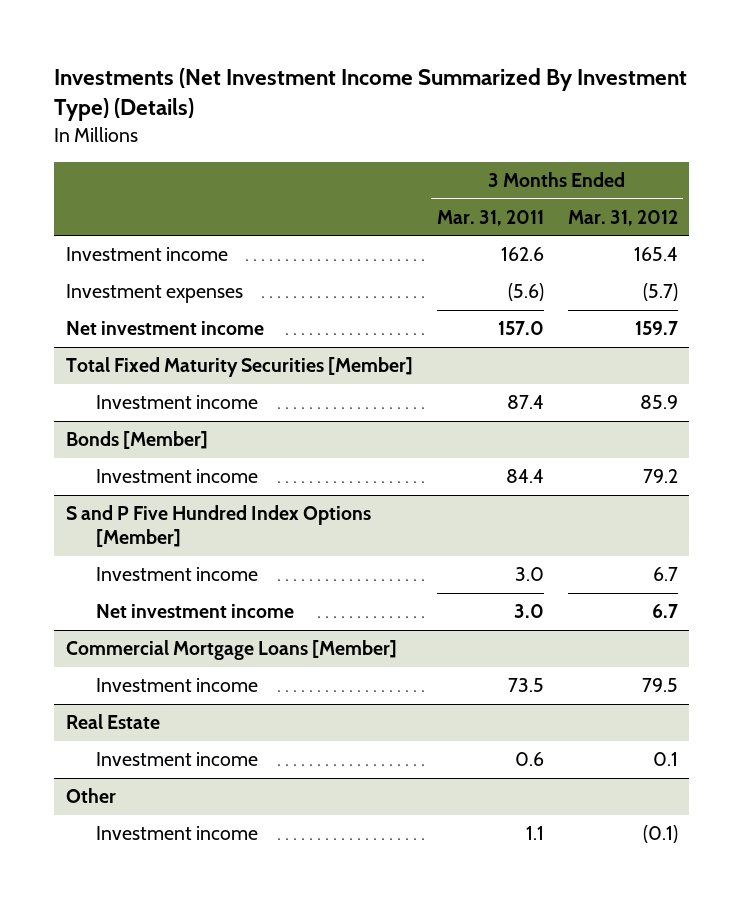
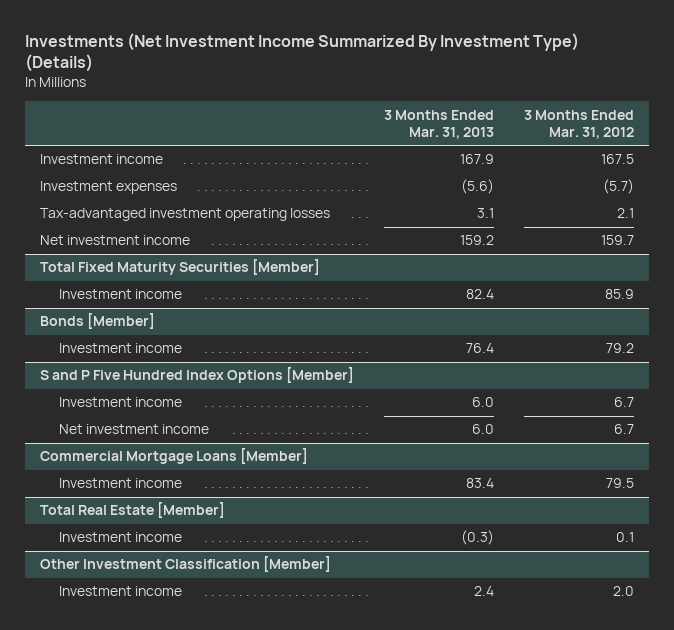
- | 3 Months Ended Mar. 31, 2011 | 3 Months Ended Mar. 31, 2012
+ | 3 Months Ended Mar. 31, 2013 | 3 Months Ended Mar. 31, 2012
- Investment income | 162.6 | 165.4
+ Investment income | 167.9 | 167.5
+ Tax-advantaged investment operating losses | 3.1 | 2.1
- Real Estate
+ Total Real Estate [Member]
- Other
- Investment income | 1.1 | (0.1)
+ Other Investment Classification [Member]
+ Investment income | 2.4 | 2.0

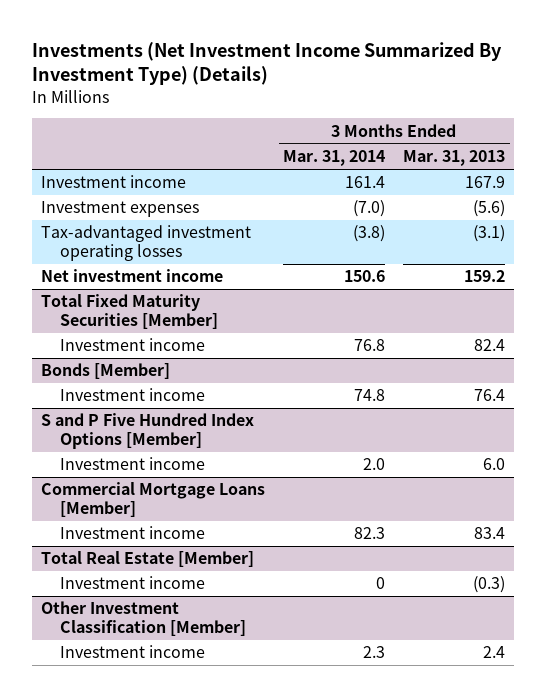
- | 3 Months Ended Mar. 31, 2013 | 3 Months Ended Mar. 31, 2012
+ | 3 Months Ended Mar. 31, 2014 | 3 Months Ended Mar. 31, 2013
- Tax-advantaged investment operating losses | 3.1 | 2.1
+ Tax-advantaged investment operating losses | (3.8) | (3.1)
@ S and P Five Hundred Index Options [Member]
- Net investment income | 6.0 | 6.7

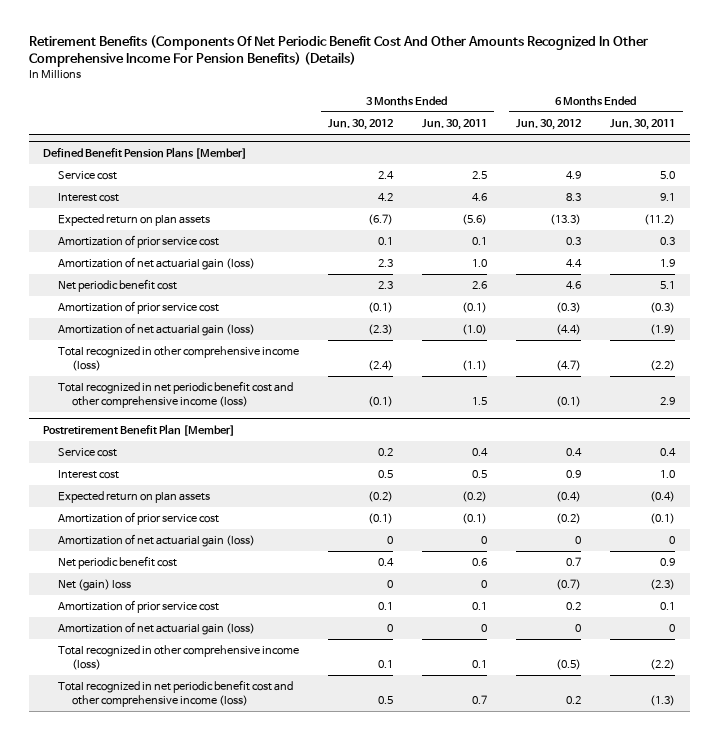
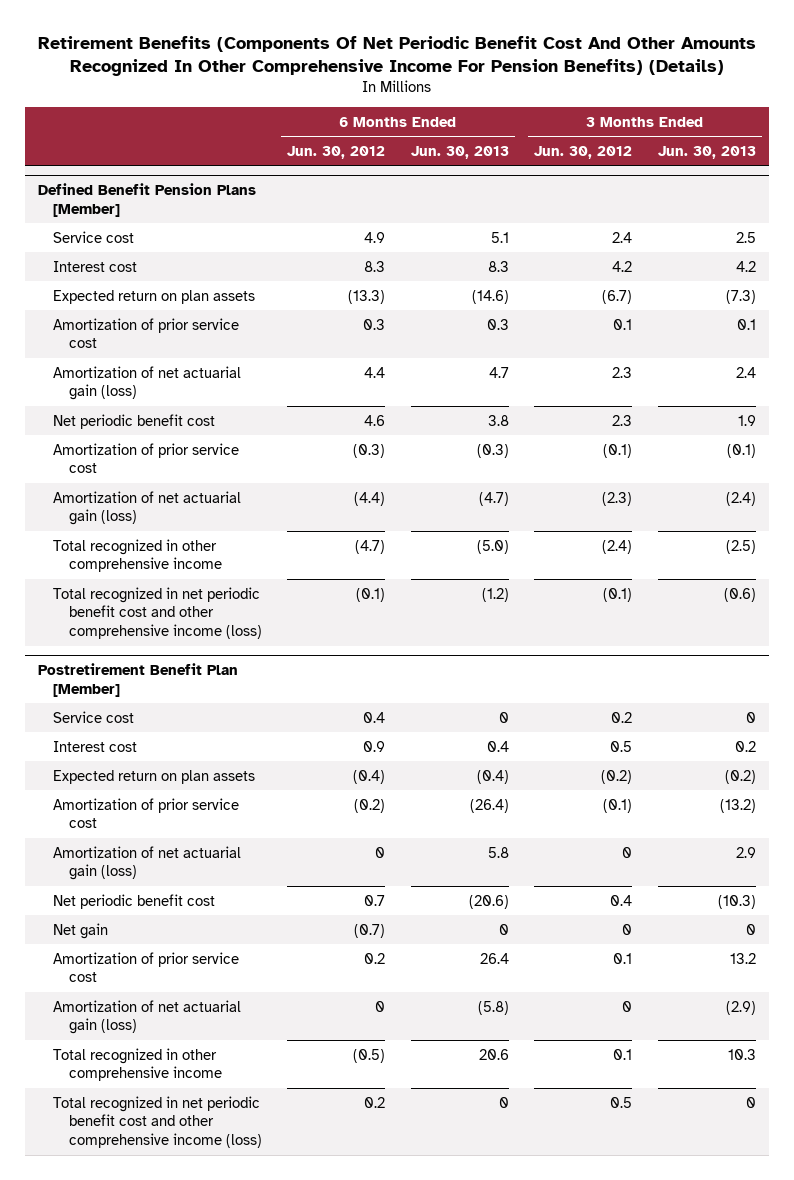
- | 3 Months Ended Jun. 30, 2012 | 3 Months Ended Jun. 30, 2011 | 6 Months Ended Jun. 30, 2012 | 6 Months Ended Jun. 30, 2011
+ | 6 Months Ended Jun. 30, 2012 | 6 Months Ended Jun. 30, 2013 | 3 Months Ended Jun. 30, 2012 | 3 Months Ended Jun. 30, 2013
@ Defined Benefit Pension Plans [Member]
- Total recognized in other comprehensive income (loss) | (2.4) | (1.1) | (4.7) | (2.2)
+ Total recognized in other comprehensive income | (4.7) | (5.0) | (2.4) | (2.5)
@ Postretirement Benefit Plan [Member]
- Net (gain) loss | 0 | 0 | (0.7) | (2.3)
+ Net gain | (0.7) | 0 | 0 | 0
- Total recognized in other comprehensive income (loss) | 0.1 | 0.1 | (0.5) | (2.2)
+ Total recognized in other comprehensive income | (0.5) | 20.6 | 0.1 | 10.3

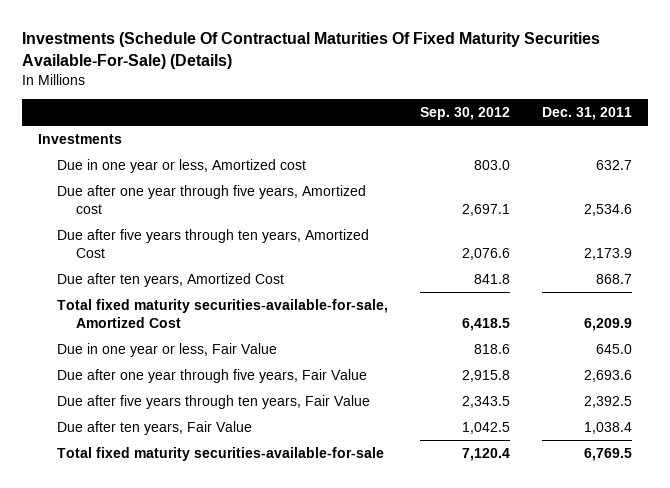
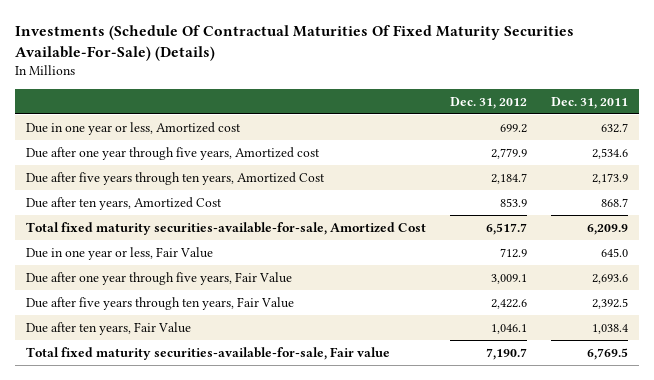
- | Sep. 30, 2012 | Dec. 31, 2011
+ | Dec. 31, 2012 | Dec. 31, 2011
- Investments
- Total fixed maturity securities-available-for-sale | 7,120.4 | 6,769.5
+ Total fixed maturity securities-available-for-sale, Fair value | 7,190.7 | 6,769.5

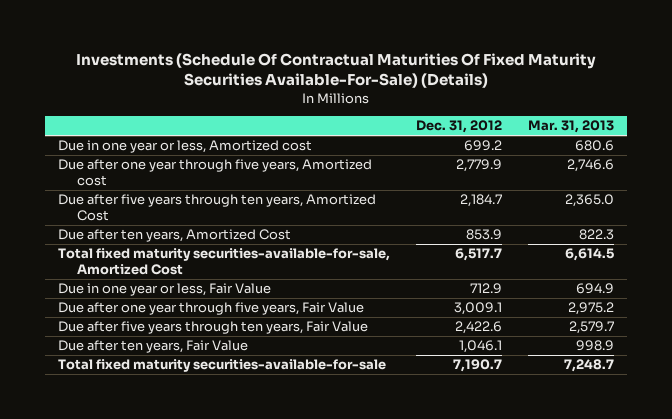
- | Dec. 31, 2012 | Dec. 31, 2011
+ | Dec. 31, 2012 | Mar. 31, 2013
- Total fixed maturity securities-available-for-sale, Fair value | 7,190.7 | 6,769.5
+ Total fixed maturity securities-available-for-sale | 7,190.7 | 7,248.7

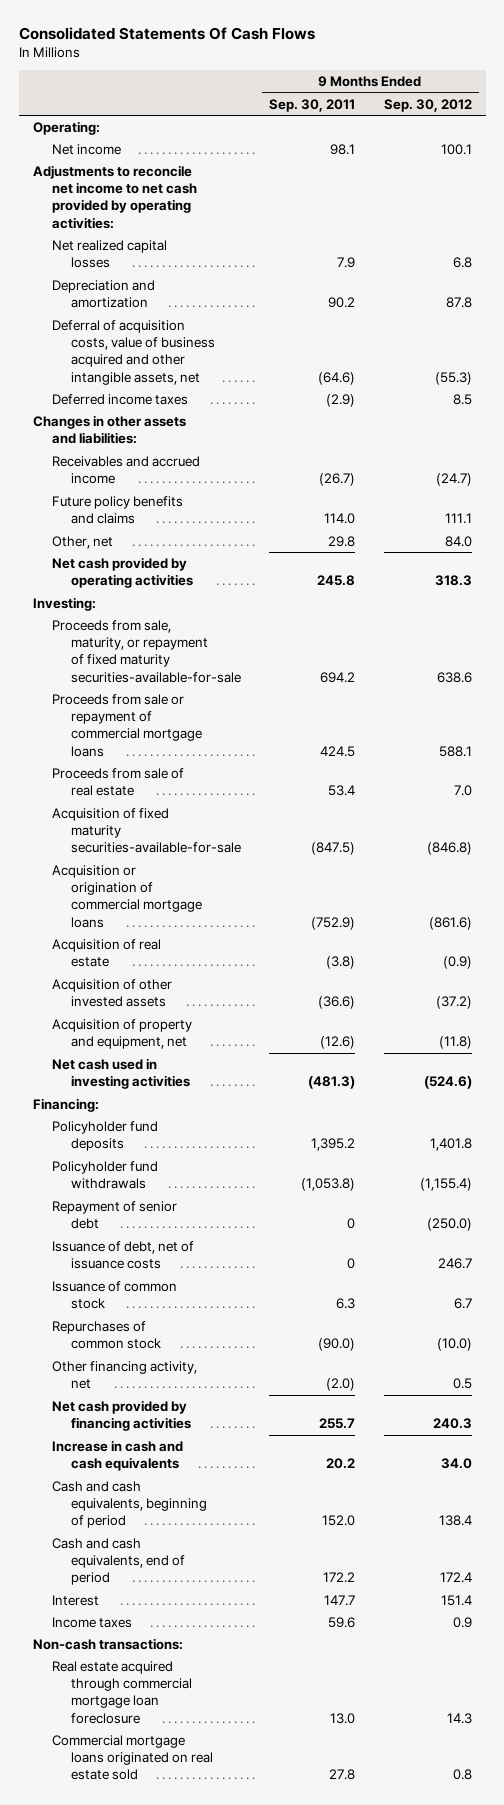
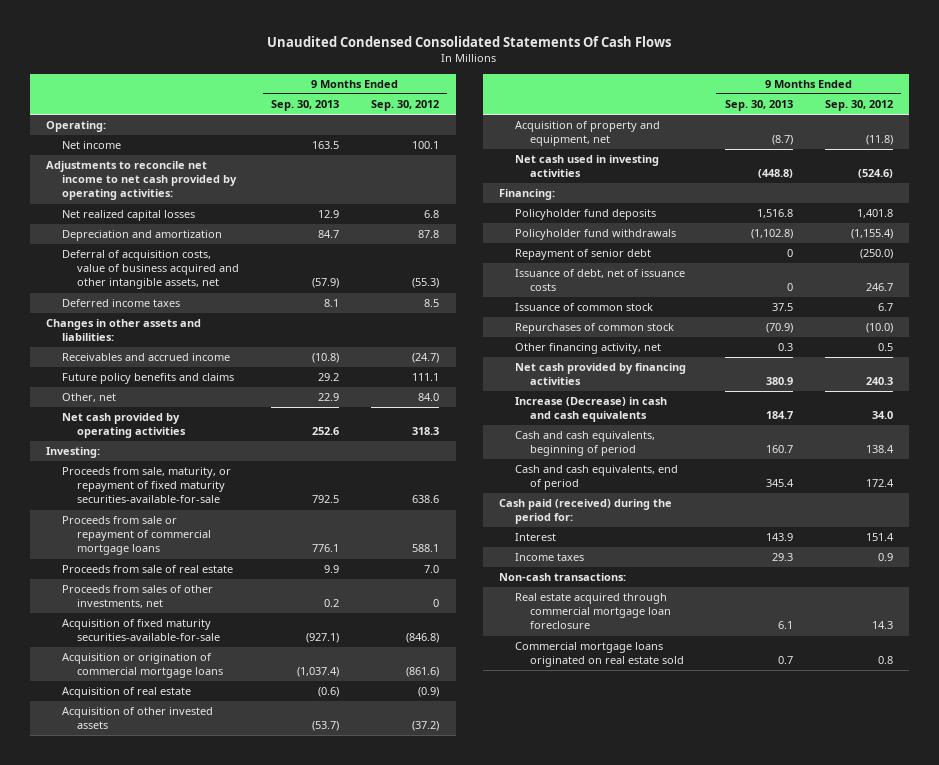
- Consolidated Statements Of Cash Flows
+ Unaudited Condensed Consolidated Statements Of Cash Flows
- | 9 Months Ended Sep. 30, 2011 | 9 Months Ended Sep. 30, 2012
+ | 9 Months Ended Sep. 30, 2013 | 9 Months Ended Sep. 30, 2012
+ Proceeds from sales of other investments, net | 0.2 | 0
- Increase in cash and cash equivalents | 20.2 | 34.0
+ Increase (Decrease) in cash and cash equivalents | 184.7 | 34.0
+ Cash paid (received) during the period for:

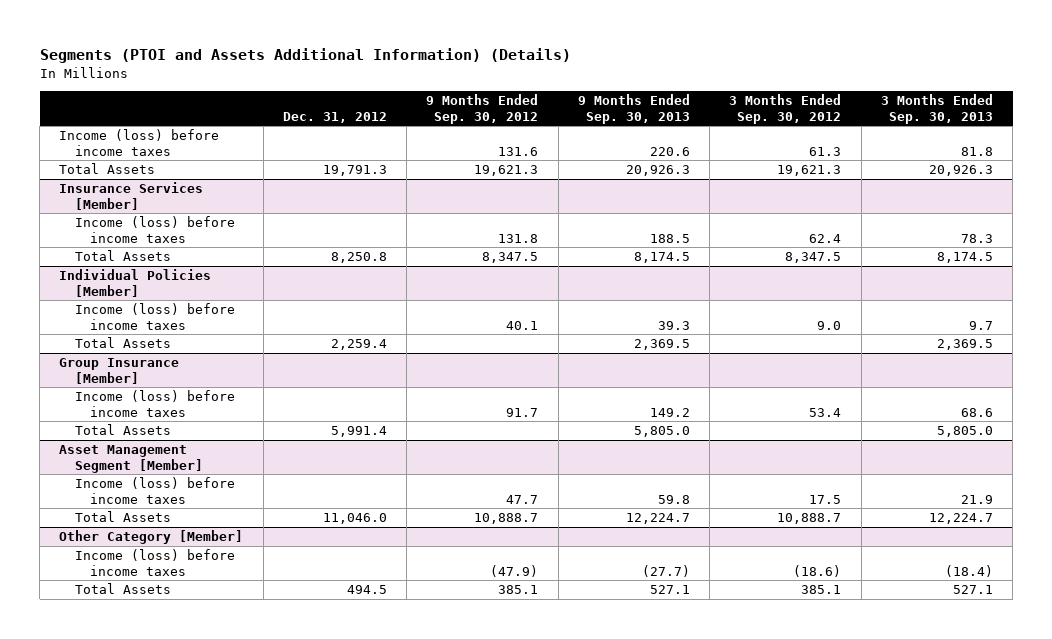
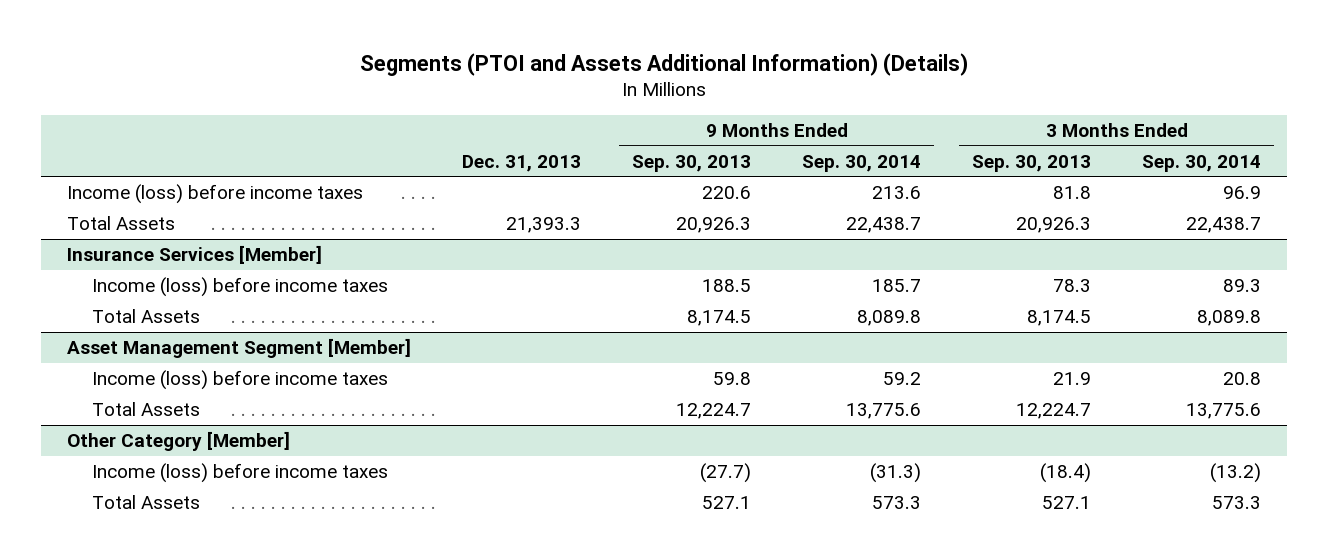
- | Dec. 31, 2012 | 9 Months Ended Sep. 30, 2012 | 9 Months Ended Sep. 30, 2013 | 3 Months Ended Sep. 30, 2012 | 3 Months Ended Sep. 30, 2013
+ | Dec. 31, 2013 | 9 Months Ended Sep. 30, 2013 | 9 Months Ended Sep. 30, 2014 | 3 Months Ended Sep. 30, 2013 | 3 Months Ended Sep. 30, 2014
- Individual Policies [Member]
- Income (loss) before income taxes | | 40.1 | 39.3 | 9.0 | 9.7
- Total Assets | 2,259.4 | | 2,369.5 | | 2,369.5
- Group Insurance [Member]
- Income (loss) before income taxes | | 91.7 | 149.2 | 53.4 | 68.6
- Total Assets | 5,991.4 | | 5,805.0 | | 5,805.0

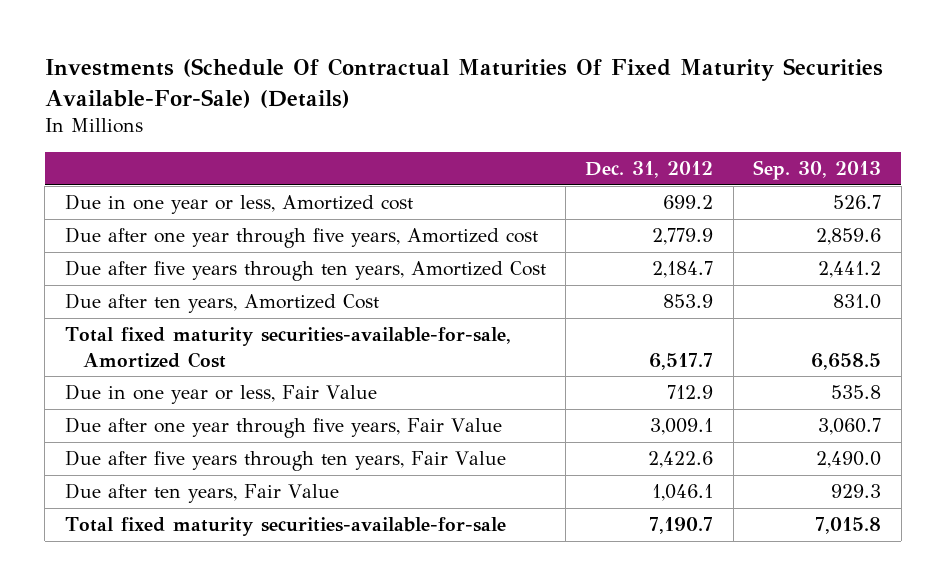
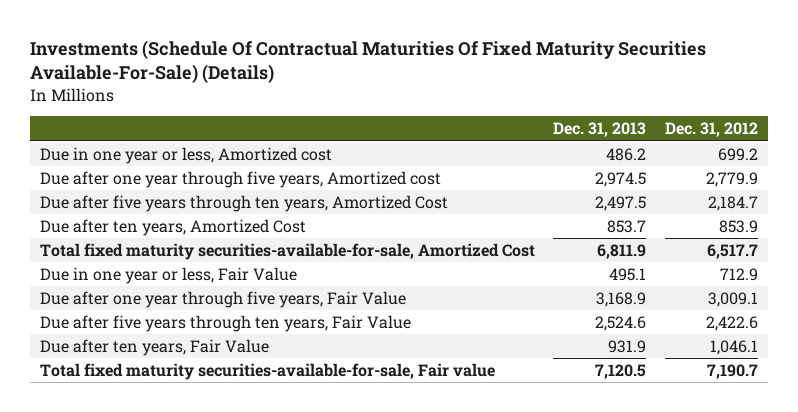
- | Dec. 31, 2012 | Sep. 30, 2013
+ | Dec. 31, 2013 | Dec. 31, 2012
- Total fixed maturity securities-available-for-sale | 7,190.7 | 7,015.8
+ Total fixed maturity securities-available-for-sale, Fair value | 7,120.5 | 7,190.7

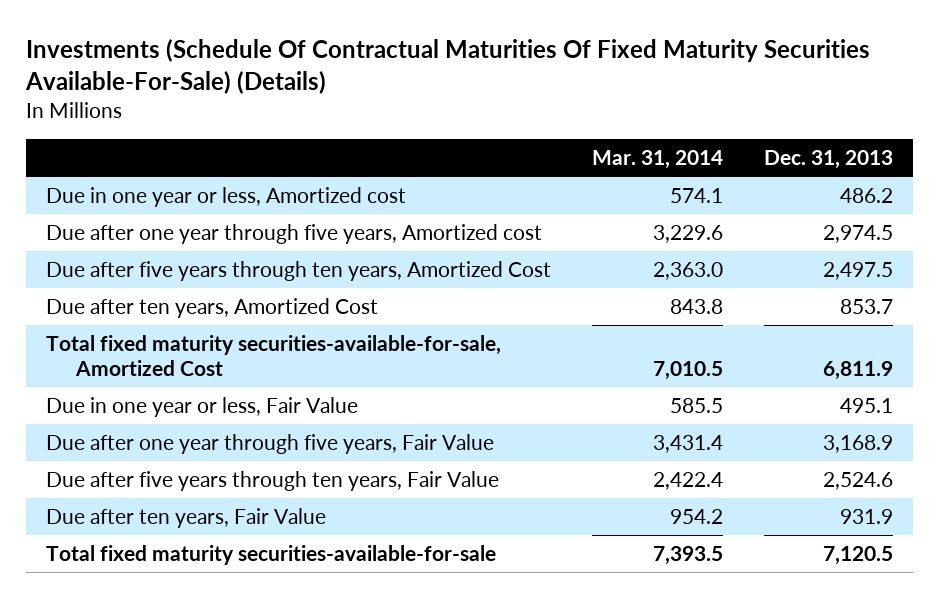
- | Dec. 31, 2013 | Dec. 31, 2012
+ | Mar. 31, 2014 | Dec. 31, 2013
- Total fixed maturity securities-available-for-sale, Fair value | 7,120.5 | 7,190.7
+ Total fixed maturity securities-available-for-sale | 7,393.5 | 7,120.5

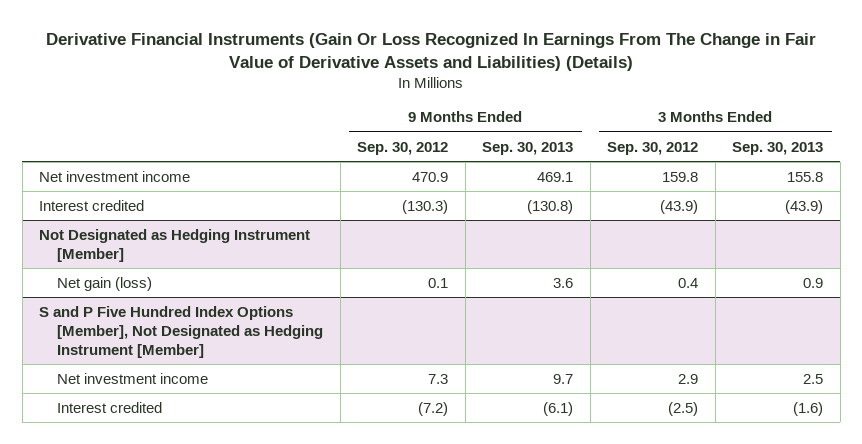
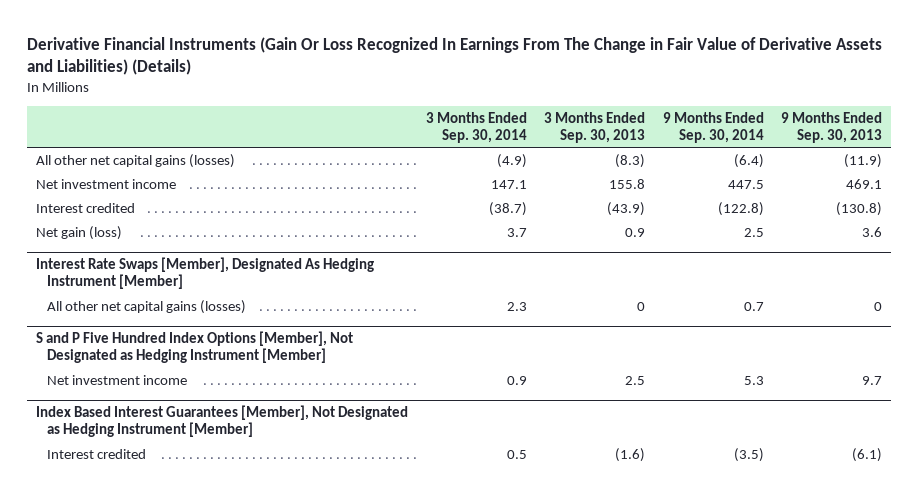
- | 9 Months Ended Sep. 30, 2012 | 9 Months Ended Sep. 30, 2013 | 3 Months Ended Sep. 30, 2012 | 3 Months Ended Sep. 30, 2013
+ | 3 Months Ended Sep. 30, 2014 | 3 Months Ended Sep. 30, 2013 | 9 Months Ended Sep. 30, 2014 | 9 Months Ended Sep. 30, 2013
+ All other net capital gains (losses) | (4.9) | (8.3) | (6.4) | (11.9)
- Not Designated as Hedging Instrument [Member]
+ Interest Rate Swaps [Member], Designated As Hedging Instrument [Member]
+ All other net capital gains (losses) | 2.3 | 0 | 0.7 | 0
+ Index Based Interest Guarantees [Member], Not Designated as Hedging Instrument [Member]

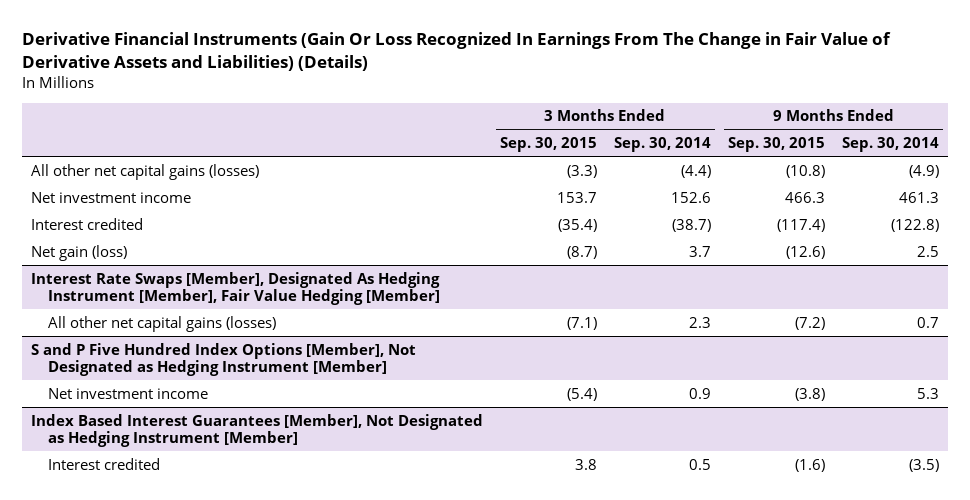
- | 3 Months Ended Sep. 30, 2014 | 3 Months Ended Sep. 30, 2013 | 9 Months Ended Sep. 30, 2014 | 9 Months Ended Sep. 30, 2013
+ | 3 Months Ended Sep. 30, 2015 | 3 Months Ended Sep. 30, 2014 | 9 Months Ended Sep. 30, 2015 | 9 Months Ended Sep. 30, 2014
- All other net capital gains (losses) | (4.9) | (8.3) | (6.4) | (11.9)
- Net investment income | 147.1 | 155.8 | 447.5 | 469.1
+ All other net capital gains (losses) | (3.3) | (4.4) | (10.8) | (4.9)
+ Net investment income | 153.7 | 152.6 | 466.3 | 461.3
- Interest Rate Swaps [Member], Designated As Hedging Instrument [Member]
+ Interest Rate Swaps [Member], Designated As Hedging Instrument [Member], Fair Value Hedging [Member]

